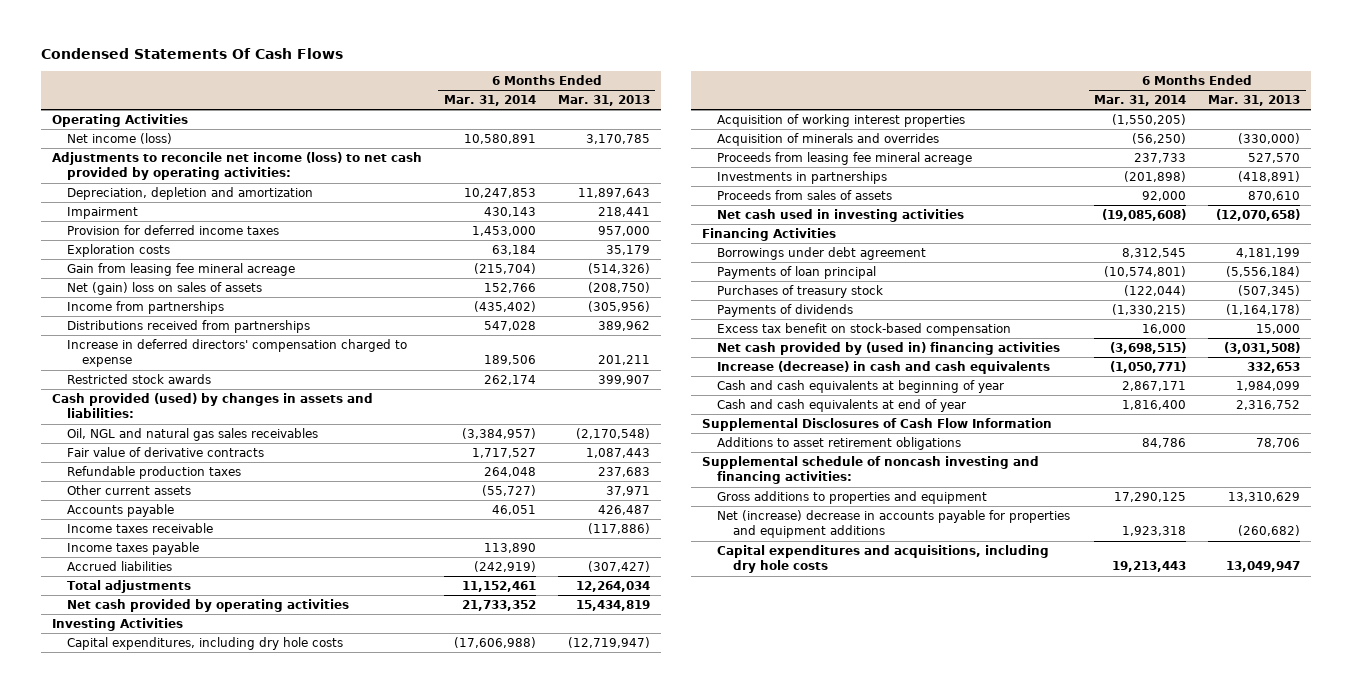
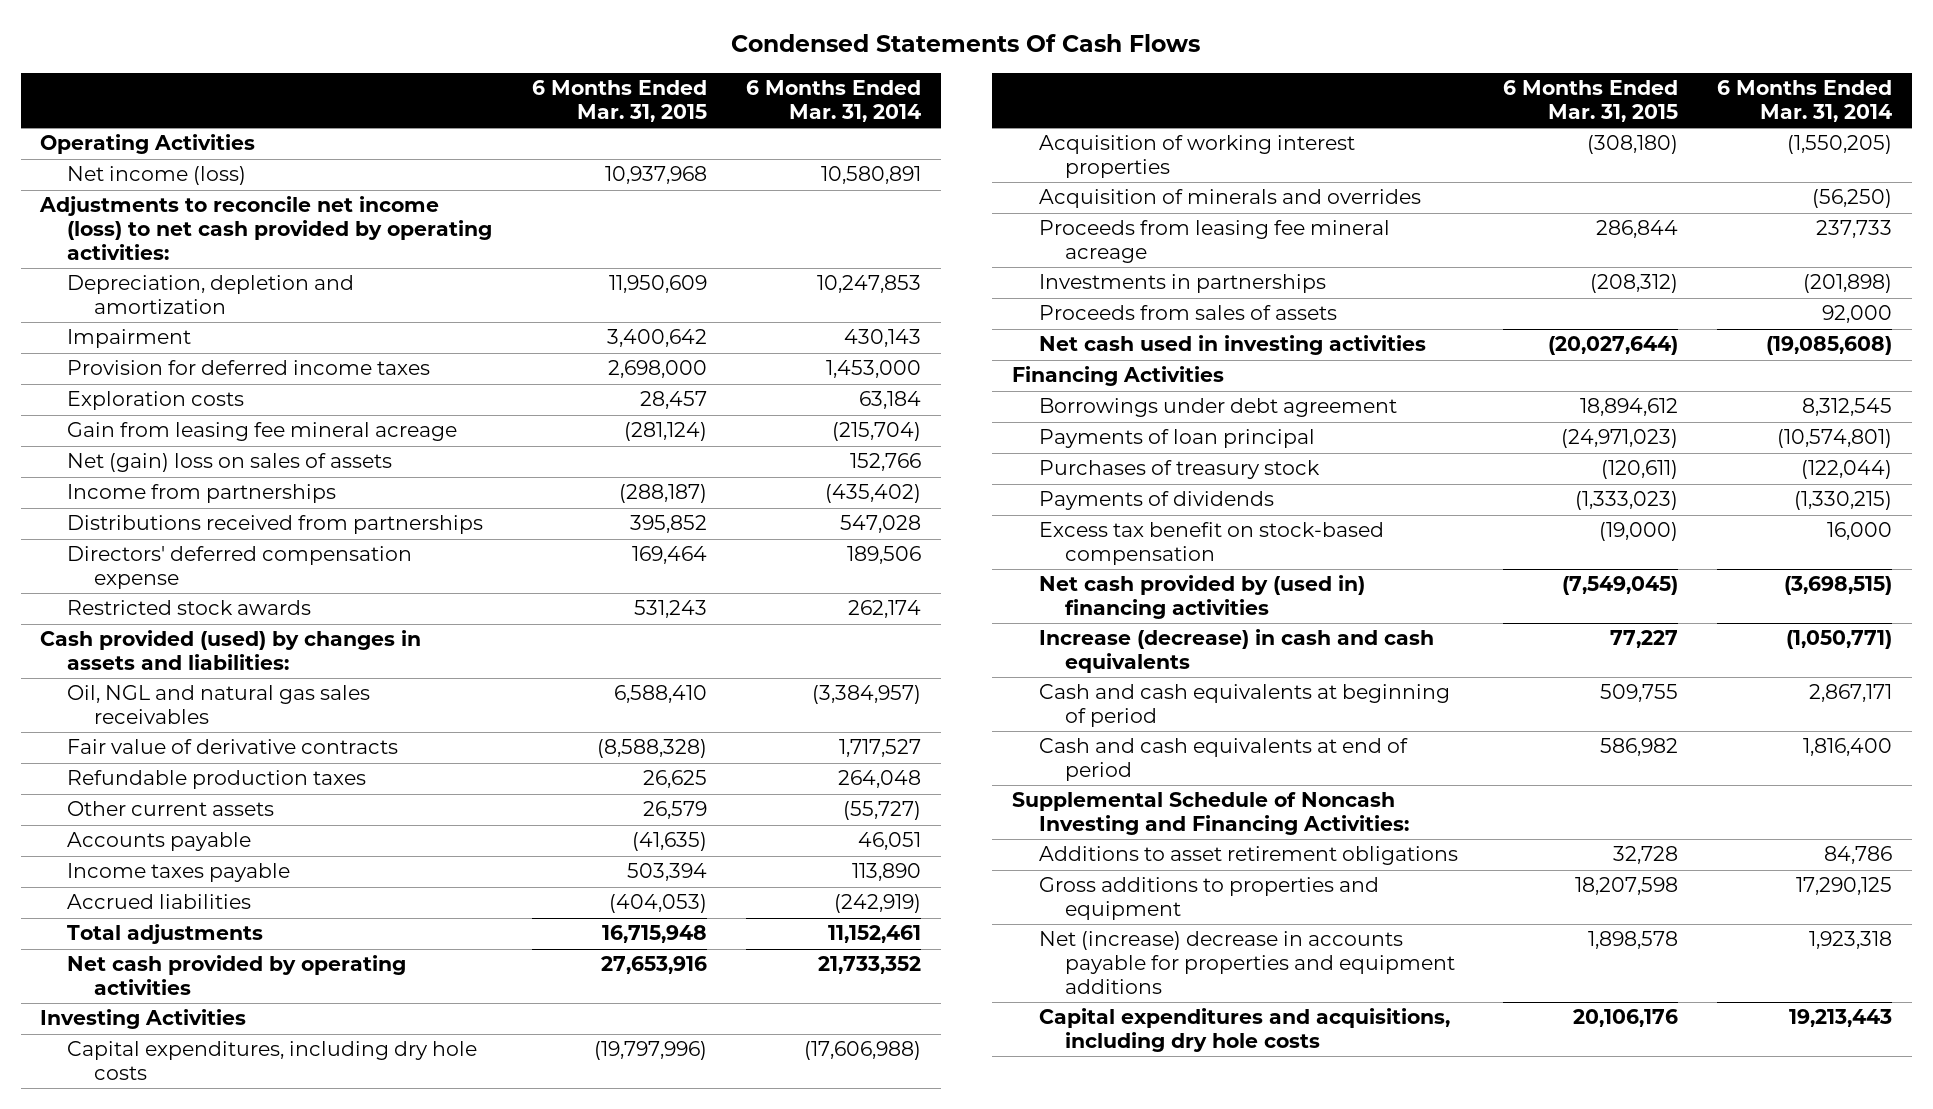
- | 6 Months Ended Mar. 31, 2014 | 6 Months Ended Mar. 31, 2013
+ | 6 Months Ended Mar. 31, 2015 | 6 Months Ended Mar. 31, 2014
- Increase in deferred directors' compensation charged to expense | 189,506 | 201,211
+ Directors' deferred compensation expense | 169,464 | 189,506
- Income taxes receivable | | (117,886)
- Cash and cash equivalents at beginning of year | 2,867,171 | 1,984,099
- Cash and cash equivalents at end of year | 1,816,400 | 2,316,752
- Supplemental Disclosures of Cash Flow Information
+ Cash and cash equivalents at beginning of period | 509,755 | 2,867,171
+ Cash and cash equivalents at end of period | 586,982 | 1,816,400
+ Supplemental Schedule of Noncash Investing and Financing Activities:
- Supplemental schedule of noncash investing and financing activities:

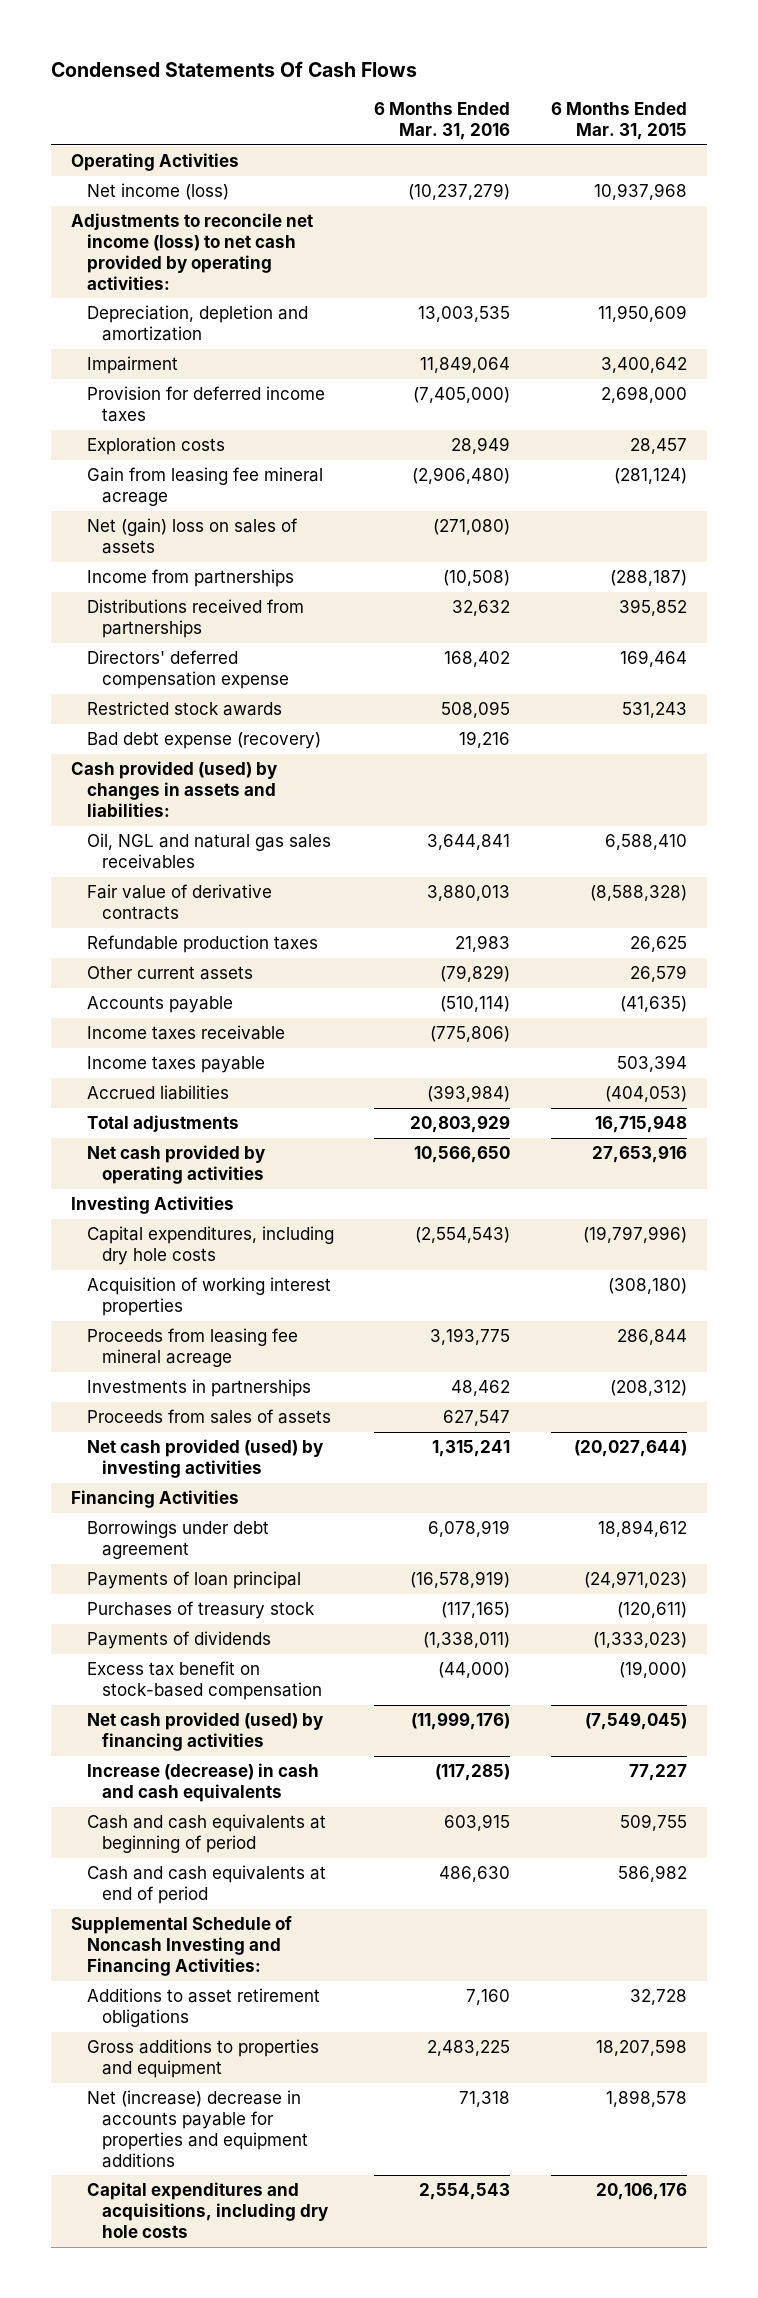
- | 6 Months Ended Mar. 31, 2015 | 6 Months Ended Mar. 31, 2014
+ | 6 Months Ended Mar. 31, 2016 | 6 Months Ended Mar. 31, 2015
+ Bad debt expense (recovery) | 19,216 |
+ Income taxes receivable | (775,806) |
- Acquisition of minerals and overrides | | (56,250)
- Net cash used in investing activities | (20,027,644) | (19,085,608)
+ Net cash provided (used) by investing activities | 1,315,241 | (20,027,644)
- Net cash provided by (used in) financing activities | (7,549,045) | (3,698,515)
+ Net cash provided (used) by financing activities | (11,999,176) | (7,549,045)

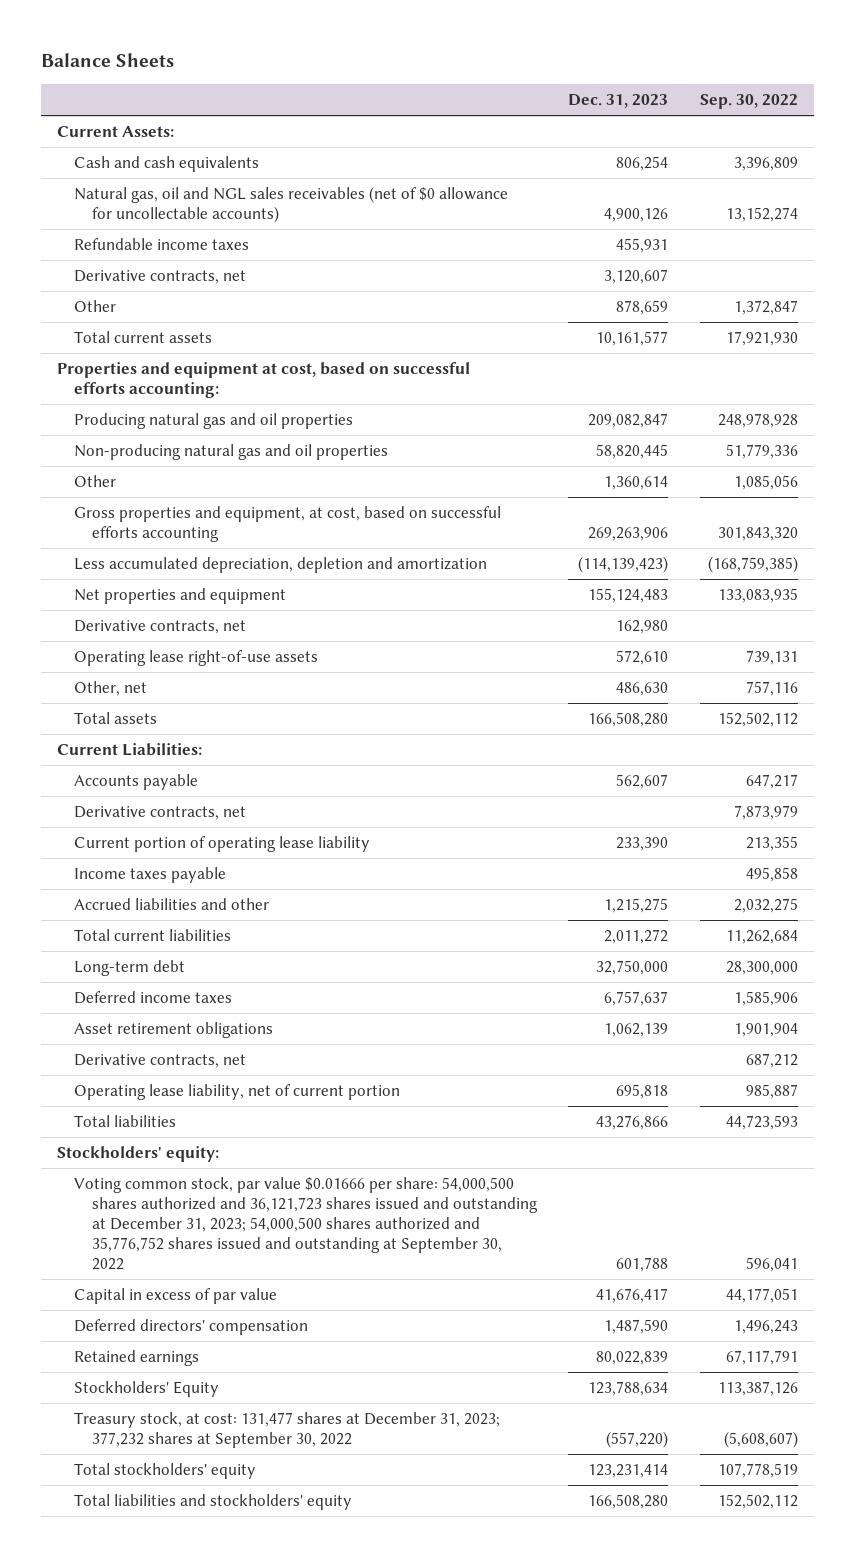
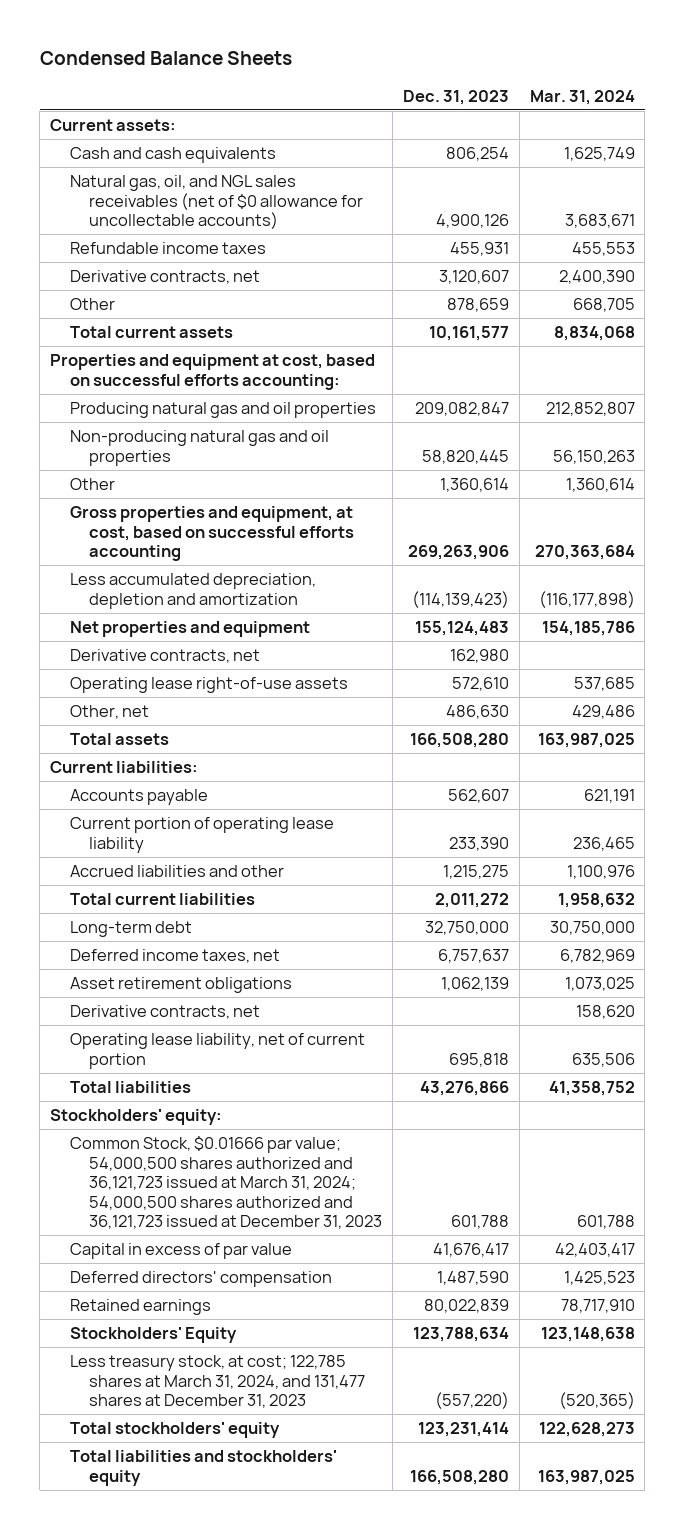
- Balance Sheets
+ Condensed Balance Sheets
- | Dec. 31, 2023 | Sep. 30, 2022
+ | Dec. 31, 2023 | Mar. 31, 2024
- Current Assets:
+ Current assets:
- Natural gas, oil and NGL sales receivables (net of $0 allowance for uncollectable accounts) | 4,900,126 | 13,152,274
+ Natural gas, oil, and NGL sales receivables (net of $0 allowance for uncollectable accounts) | 4,900,126 | 3,683,671
- Current Liabilities:
+ Current liabilities:
- Derivative contracts, net | | 7,873,979
- Income taxes payable | | 495,858
- Deferred income taxes | 6,757,637 | 1,585,906
+ Deferred income taxes, net | 6,757,637 | 6,782,969
- Voting common stock, par value $0.01666 per share: 54,000,500 shares authorized and 36,121,723 shares issued and outstanding at December 31, 2023; 54,000,500 shares authorized and 35,776,752 shares issued and outstanding at September 30, 2022 | 601,788 | 596,041
+ Common Stock, $0.01666 par value; 54,000,500 shares authorized and 36,121,723 issued at March 31, 2024; 54,000,500 shares authorized and 36,121,723 issued at December 31, 2023 | 601,788 | 601,788
- Treasury stock, at cost: 131,477 shares at December 31, 2023; 377,232 shares at September 30, 2022 | (557,220) | (5,608,607)
+ Less treasury stock, at cost; 122,785 shares at March 31, 2024, and 131,477 shares at December 31, 2023 | (557,220) | (520,365)

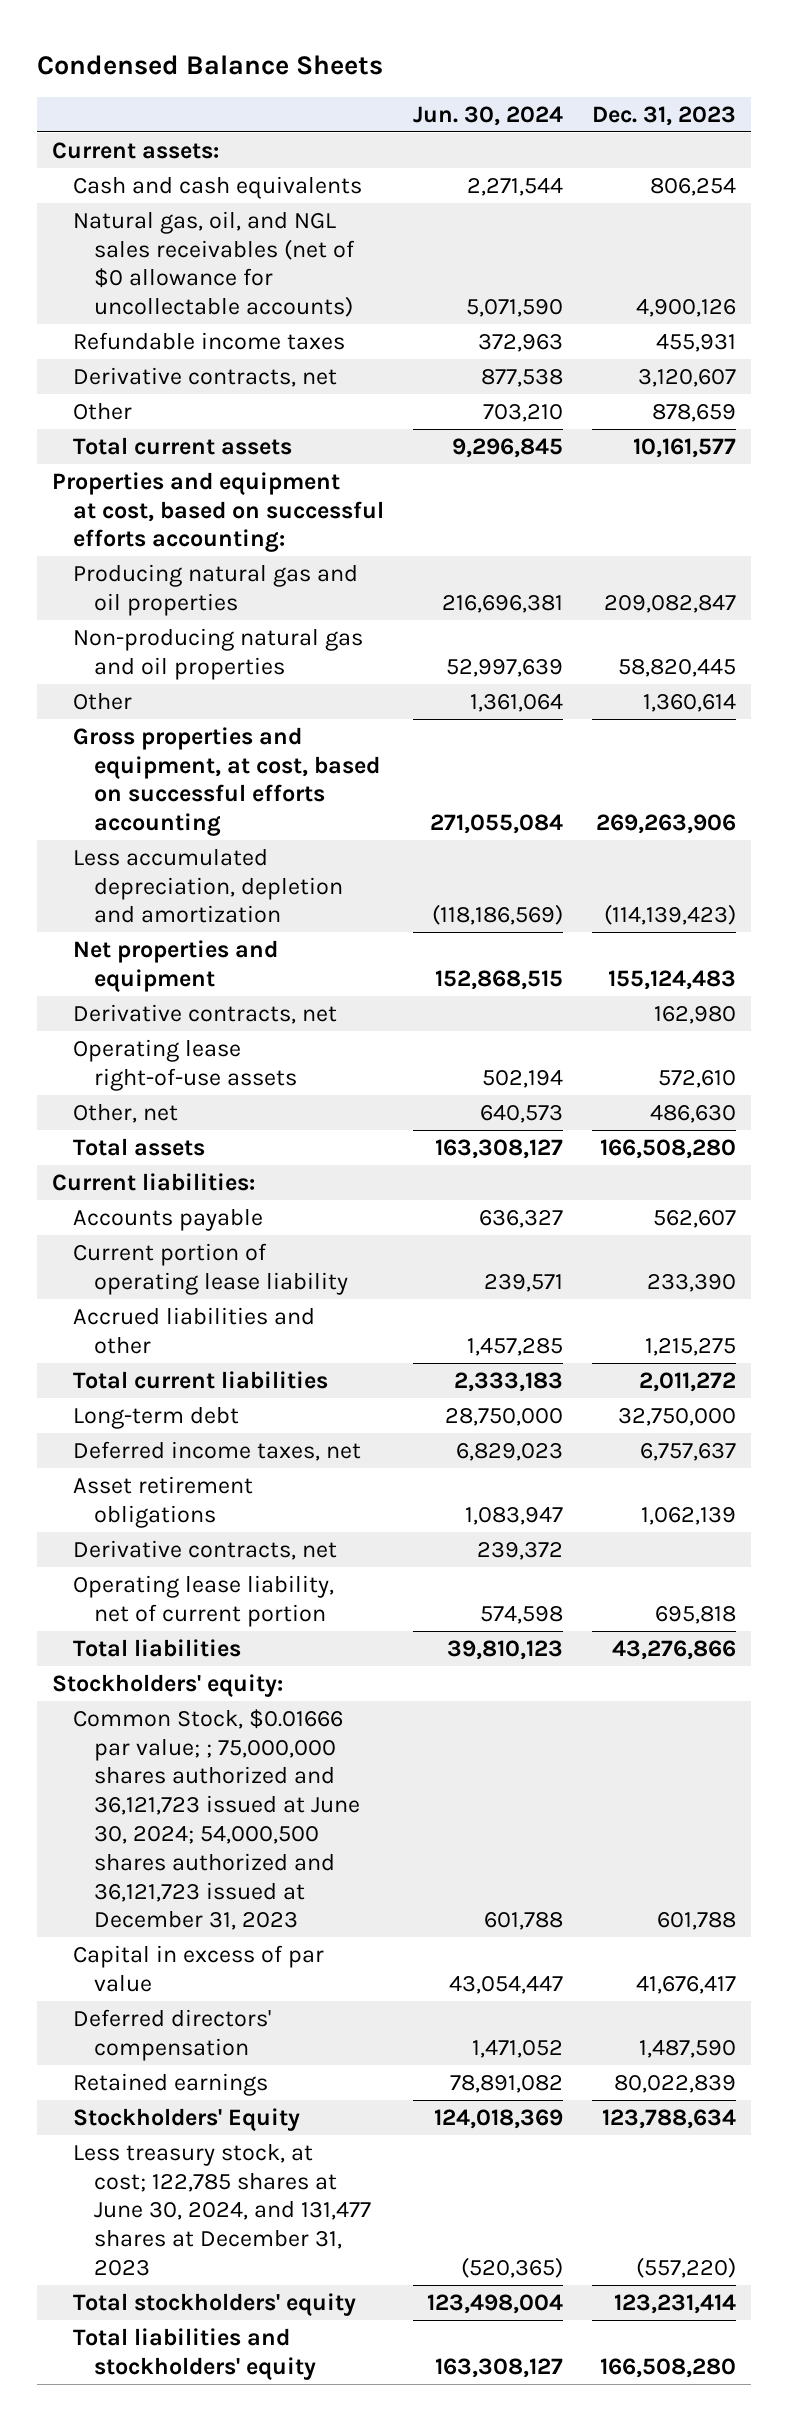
- | Dec. 31, 2023 | Mar. 31, 2024
+ | Jun. 30, 2024 | Dec. 31, 2023
- Common Stock, $0.01666 par value; 54,000,500 shares authorized and 36,121,723 issued at March 31, 2024; 54,000,500 shares authorized and 36,121,723 issued at December 31, 2023 | 601,788 | 601,788
+ Common Stock, $0.01666 par value; ; 75,000,000 shares authorized and 36,121,723 issued at June 30, 2024; 54,000,500 shares authorized and 36,121,723 issued at December 31, 2023 | 601,788 | 601,788
- Less treasury stock, at cost; 122,785 shares at March 31, 2024, and 131,477 shares at December 31, 2023 | (557,220) | (520,365)
+ Less treasury stock, at cost; 122,785 shares at June 30, 2024, and 131,477 shares at December 31, 2023 | (520,365) | (557,220)

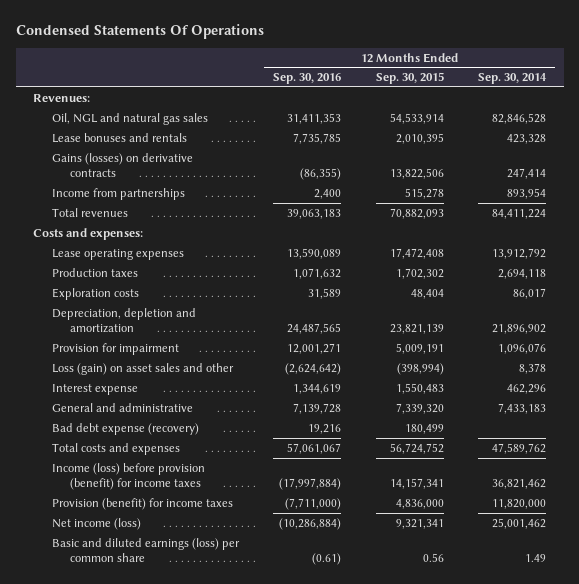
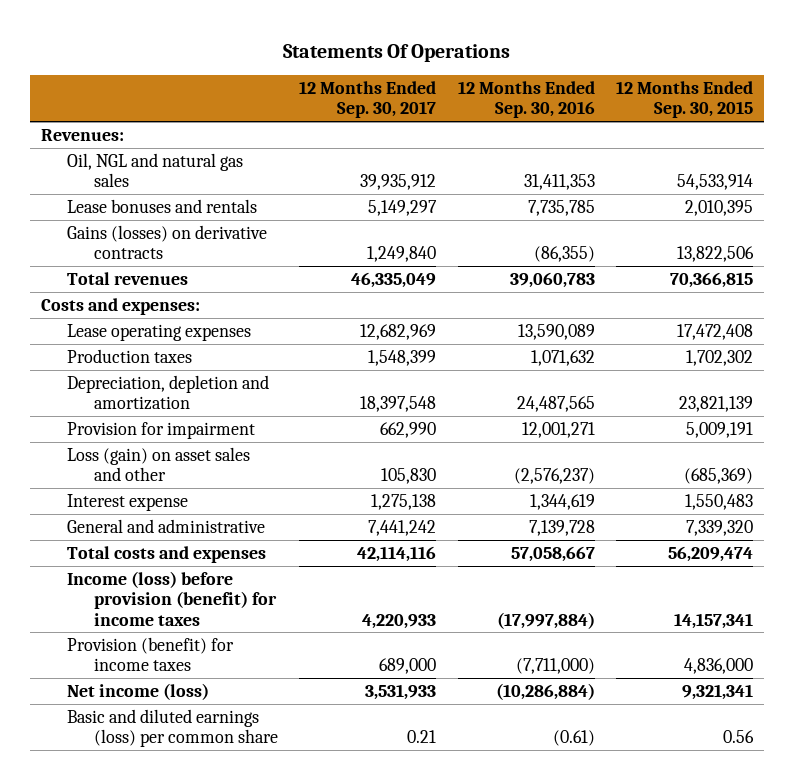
- Condensed Statements Of Operations
+ Statements Of Operations
- | 12 Months Ended Sep. 30, 2016 | 12 Months Ended Sep. 30, 2015 | 12 Months Ended Sep. 30, 2014
+ | 12 Months Ended Sep. 30, 2017 | 12 Months Ended Sep. 30, 2016 | 12 Months Ended Sep. 30, 2015
- Income from partnerships | 2,400 | 515,278 | 893,954
- Total revenues | 39,063,183 | 70,882,093 | 84,411,224
+ Total revenues | 46,335,049 | 39,060,783 | 70,366,815
- Exploration costs | 31,589 | 48,404 | 86,017
- Loss (gain) on asset sales and other | (2,624,642) | (398,994) | 8,378
+ Loss (gain) on asset sales and other | 105,830 | (2,576,237) | (685,369)
- Bad debt expense (recovery) | 19,216 | 180,499 |
- Total costs and expenses | 57,061,067 | 56,724,752 | 47,589,762
+ Total costs and expenses | 42,114,116 | 57,058,667 | 56,209,474

